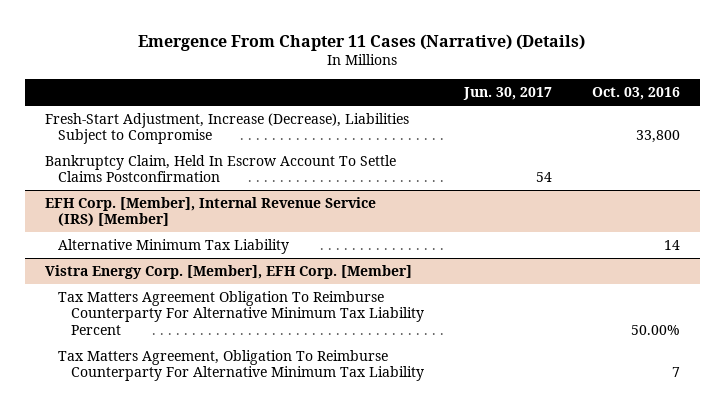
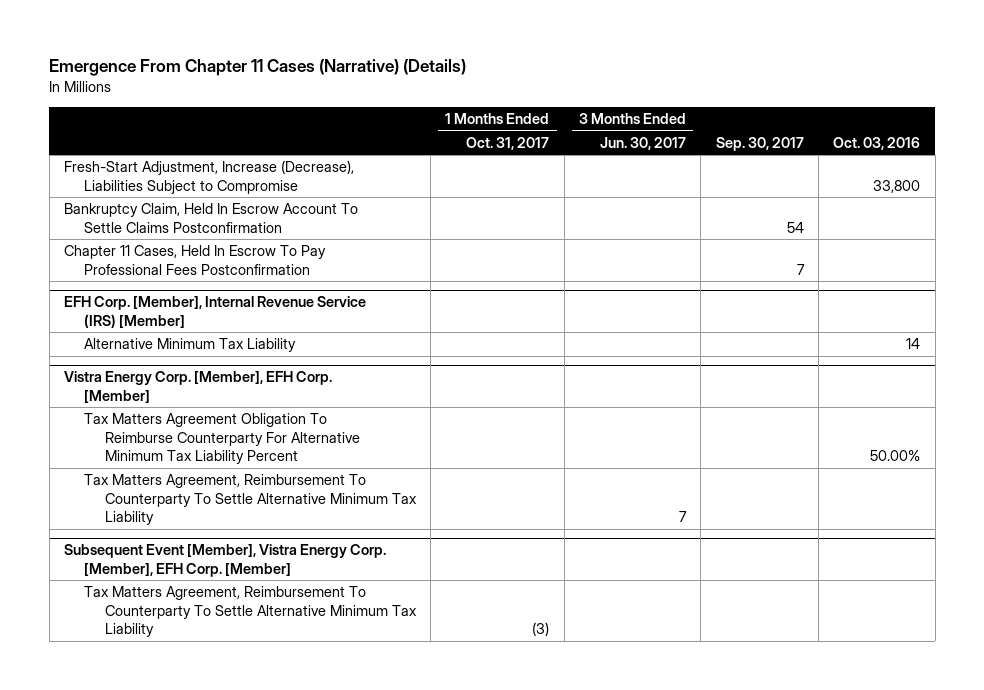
- | Jun. 30, 2017 | Oct. 03, 2016
+ | 1 Months Ended Oct. 31, 2017 | 3 Months Ended Jun. 30, 2017 | Sep. 30, 2017 | Oct. 03, 2016
+ Chapter 11 Cases, Held In Escrow To Pay Professional Fees Postconfirmation | | | 7 |
@ Vistra Energy Corp. [Member], EFH Corp. [Member]
- Tax Matters Agreement, Obligation To Reimburse Counterparty For Alternative Minimum Tax Liability | | 7
+ Tax Matters Agreement, Reimbursement To Counterparty To Settle Alternative Minimum Tax Liability | | 7 | |
+ Subsequent Event [Member], Vistra Energy Corp. [Member], EFH Corp. [Member]
+ Tax Matters Agreement, Reimbursement To Counterparty To Settle Alternative Minimum Tax Liability | (3) | | |

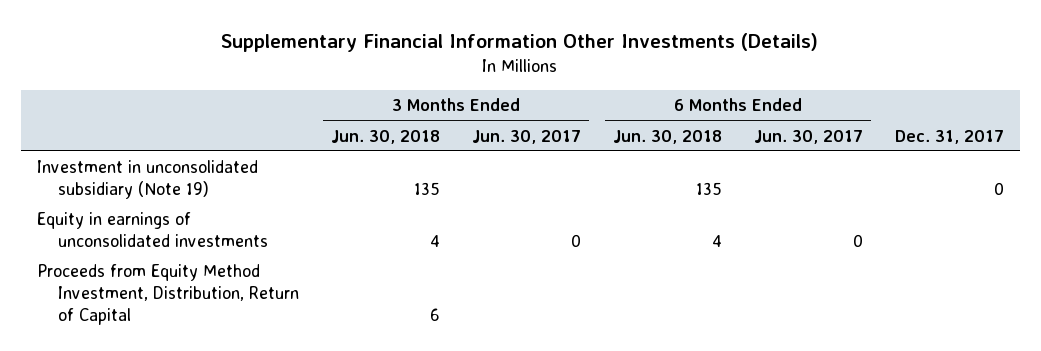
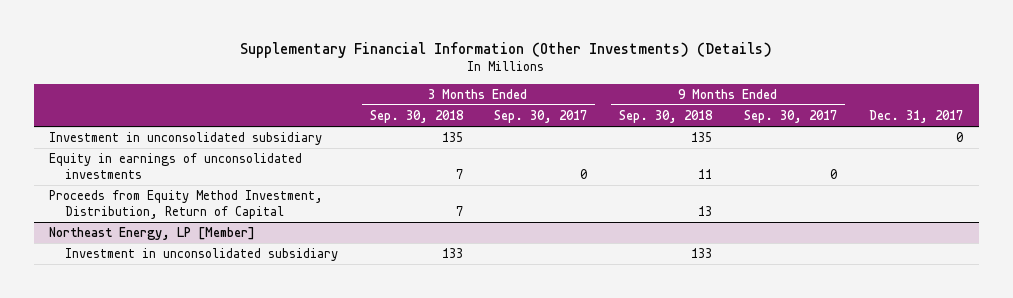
- Supplementary Financial Information Other Investments (Details)
+ Supplementary Financial Information (Other Investments) (Details)
- | 3 Months Ended Jun. 30, 2018 | 3 Months Ended Jun. 30, 2017 | 6 Months Ended Jun. 30, 2018 | 6 Months Ended Jun. 30, 2017 | Dec. 31, 2017
+ | 3 Months Ended Sep. 30, 2018 | 3 Months Ended Sep. 30, 2017 | 9 Months Ended Sep. 30, 2018 | 9 Months Ended Sep. 30, 2017 | Dec. 31, 2017
- Investment in unconsolidated subsidiary (Note 19) | 135 | | 135 | | 0
+ Investment in unconsolidated subsidiary | 135 | | 135 | | 0
+ Northeast Energy, LP [Member]
+ Investment in unconsolidated subsidiary | 133 | | 133 | |

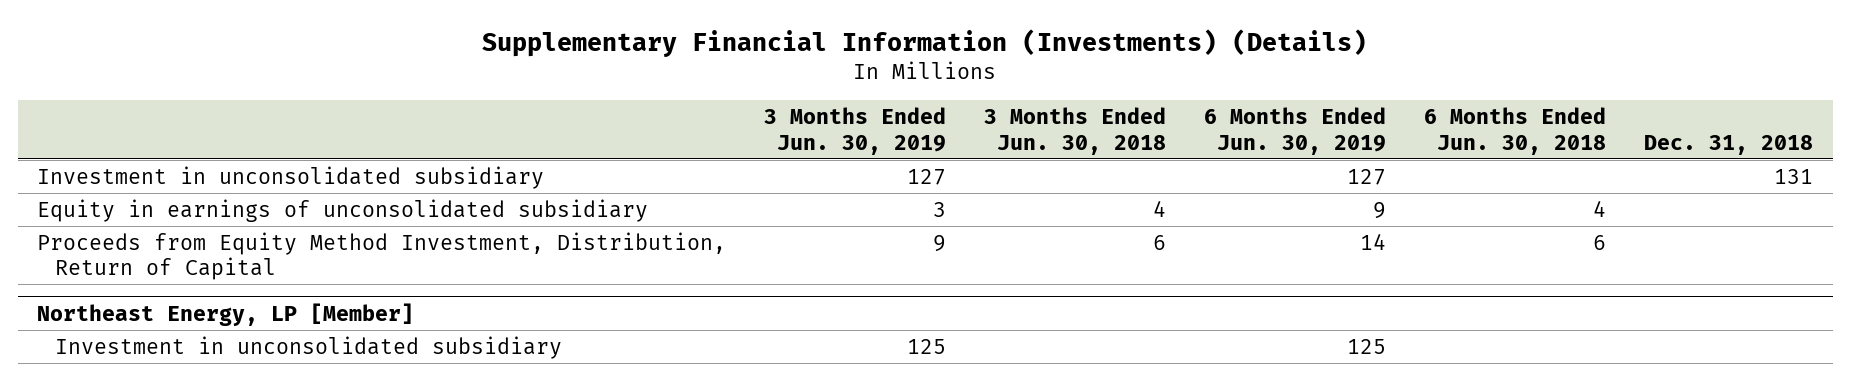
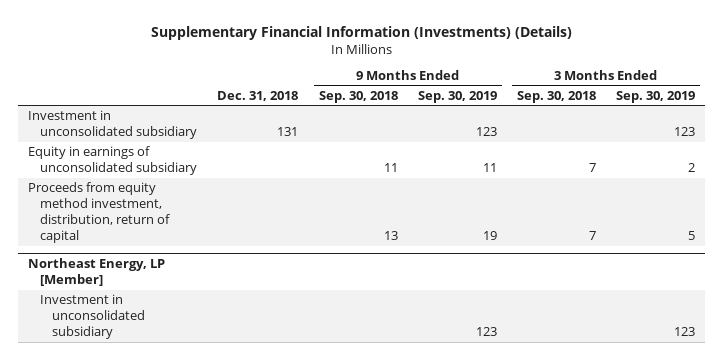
- | 3 Months Ended Jun. 30, 2019 | 3 Months Ended Jun. 30, 2018 | 6 Months Ended Jun. 30, 2019 | 6 Months Ended Jun. 30, 2018 | Dec. 31, 2018
+ | Dec. 31, 2018 | 9 Months Ended Sep. 30, 2018 | 9 Months Ended Sep. 30, 2019 | 3 Months Ended Sep. 30, 2018 | 3 Months Ended Sep. 30, 2019
- Proceeds from Equity Method Investment, Distribution, Return of Capital | 9 | 6 | 14 | 6 |
+ Proceeds from equity method investment, distribution, return of capital | | 13 | 19 | 7 | 5

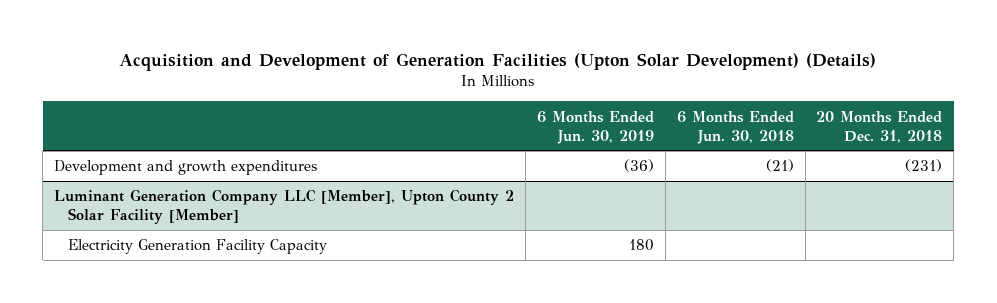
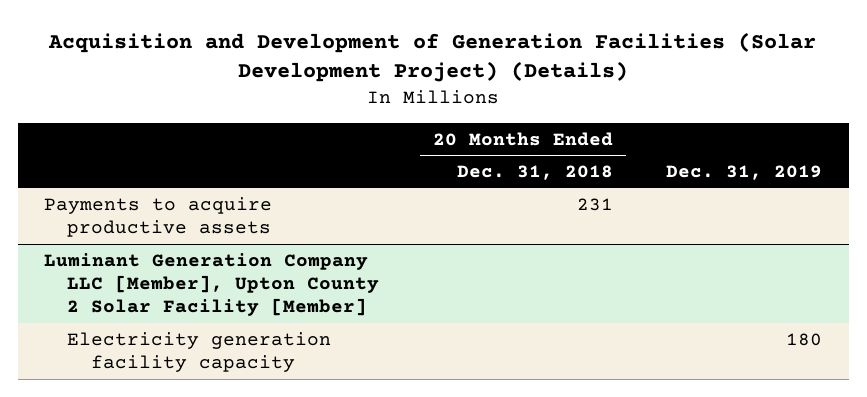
- Acquisition and Development of Generation Facilities (Upton Solar Development) (Details)
+ Acquisition and Development of Generation Facilities (Solar Development Project) (Details)
- | 6 Months Ended Jun. 30, 2019 | 6 Months Ended Jun. 30, 2018 | 20 Months Ended Dec. 31, 2018
+ | 20 Months Ended Dec. 31, 2018 | Dec. 31, 2019
- Development and growth expenditures | (36) | (21) | (231)
+ Payments to acquire productive assets | 231 |
@ Luminant Generation Company LLC [Member], Upton County 2 Solar Facility [Member]
- Electricity Generation Facility Capacity | 180 | |
+ Electricity generation facility capacity | | 180

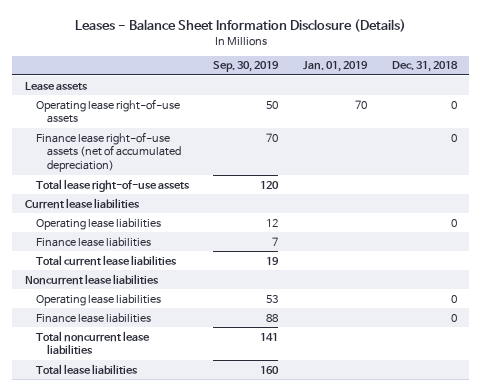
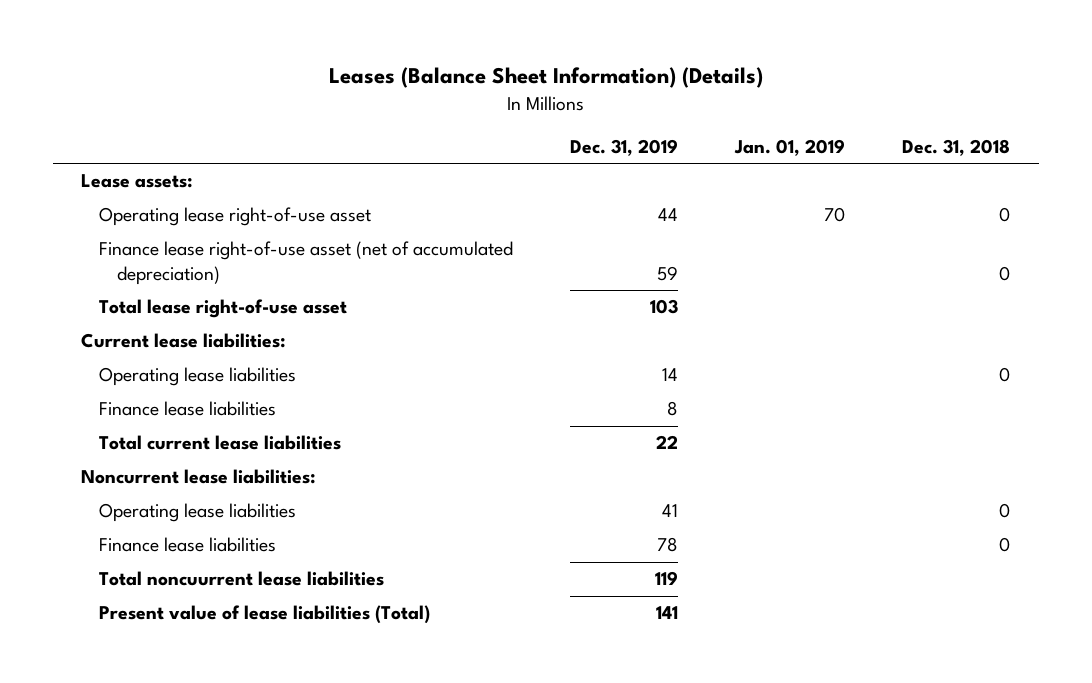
- Leases - Balance Sheet Information Disclosure (Details)
+ Leases (Balance Sheet Information) (Details)
- | Sep. 30, 2019 | Jan. 01, 2019 | Dec. 31, 2018
+ | Dec. 31, 2019 | Jan. 01, 2019 | Dec. 31, 2018
- Lease assets
- Operating lease right-of-use assets | 50 | 70 | 0
- Finance lease right-of-use assets (net of accumulated depreciation) | 70 | | 0
- Total lease right-of-use assets | 120 | |
- Current lease liabilities
+ Lease assets:
+ Operating lease right-of-use asset | 44 | 70 | 0
+ Finance lease right-of-use asset (net of accumulated depreciation) | 59 | | 0
+ Total lease right-of-use asset | 103 | |
+ Current lease liabilities:
- Noncurrent lease liabilities
+ Noncurrent lease liabilities:
- Total noncurrent lease liabilities | 141 | |
- Total lease liabilities | 160 | |
+ Total noncuurrent lease liabilities | 119 | |
+ Present value of lease liabilities (Total) | 141 | |

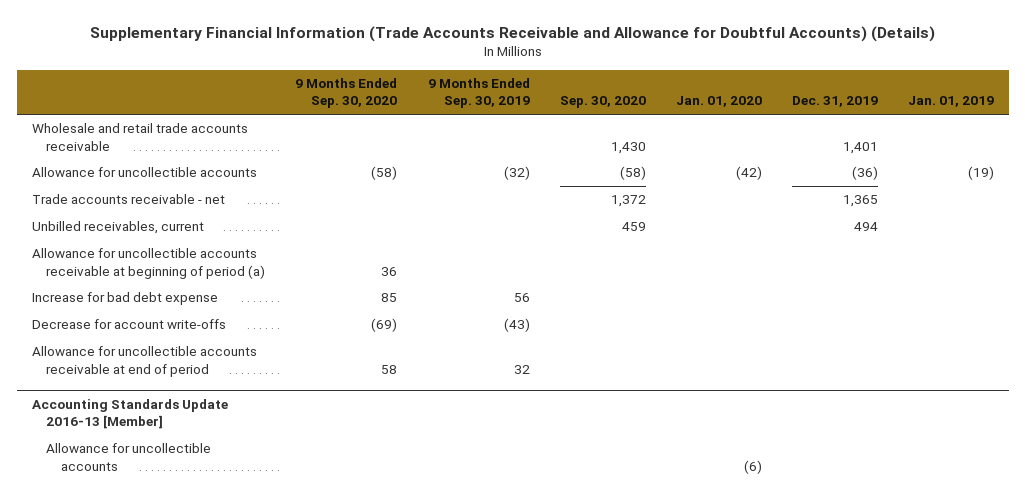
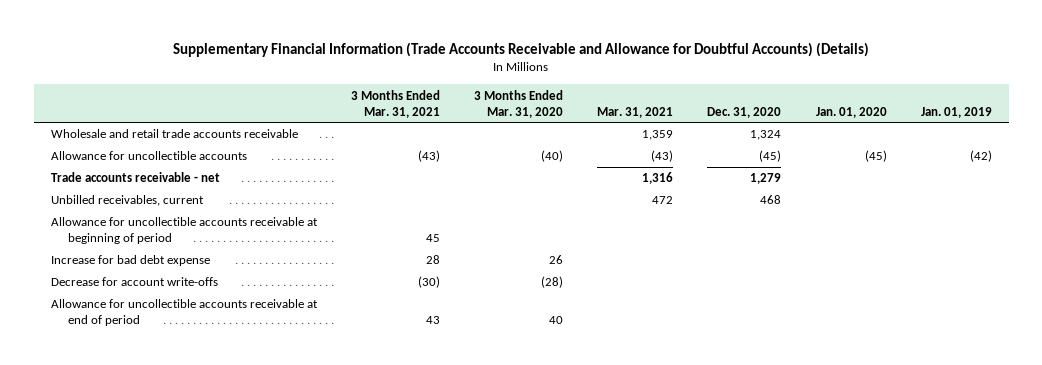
- | 9 Months Ended Sep. 30, 2020 | 9 Months Ended Sep. 30, 2019 | Sep. 30, 2020 | Jan. 01, 2020 | Dec. 31, 2019 | Jan. 01, 2019
+ | 3 Months Ended Mar. 31, 2021 | 3 Months Ended Mar. 31, 2020 | Mar. 31, 2021 | Dec. 31, 2020 | Jan. 01, 2020 | Jan. 01, 2019
- Allowance for uncollectible accounts | (58) | (32) | (58) | (42) | (36) | (19)
+ Allowance for uncollectible accounts | (43) | (40) | (43) | (45) | (45) | (42)
- Allowance for uncollectible accounts receivable at beginning of period (a) | 36 | | | | |
+ Allowance for uncollectible accounts receivable at beginning of period | 45 | | | | |
- Accounting Standards Update 2016-13 [Member]
- Allowance for uncollectible accounts | | | | (6) | |

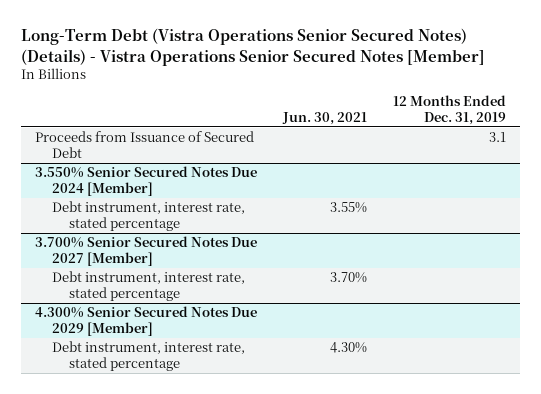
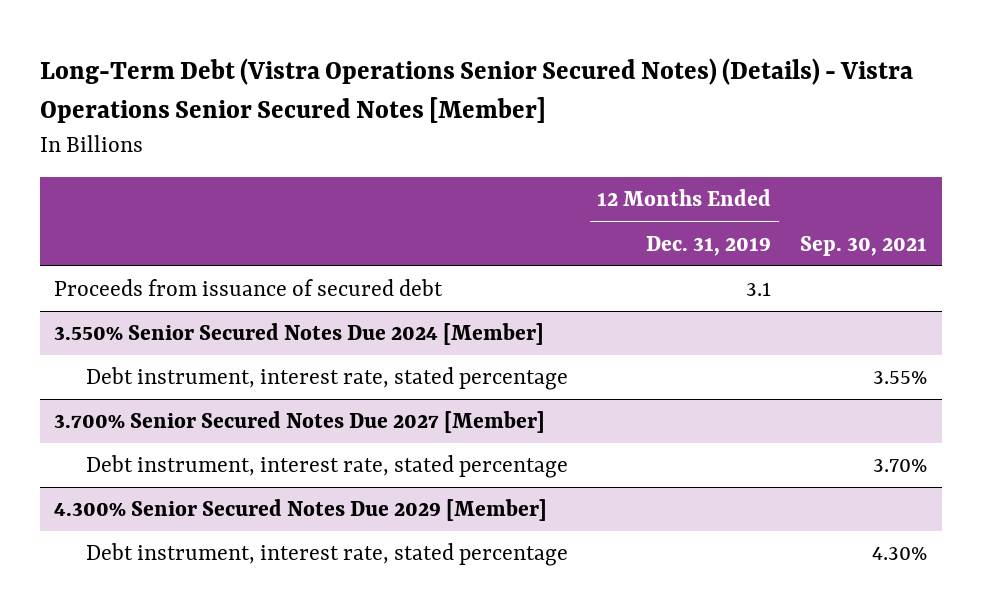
- | Jun. 30, 2021 | 12 Months Ended Dec. 31, 2019
+ | 12 Months Ended Dec. 31, 2019 | Sep. 30, 2021
- Proceeds from Issuance of Secured Debt | | 3.1
+ Proceeds from issuance of secured debt | 3.1 |

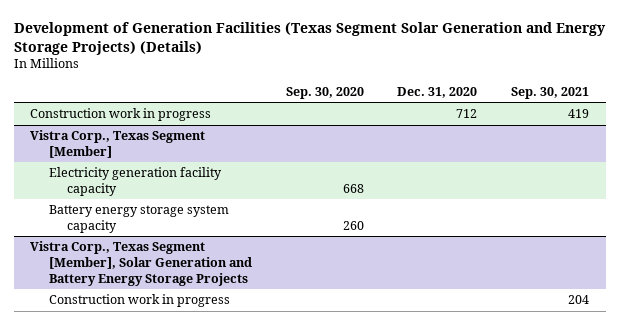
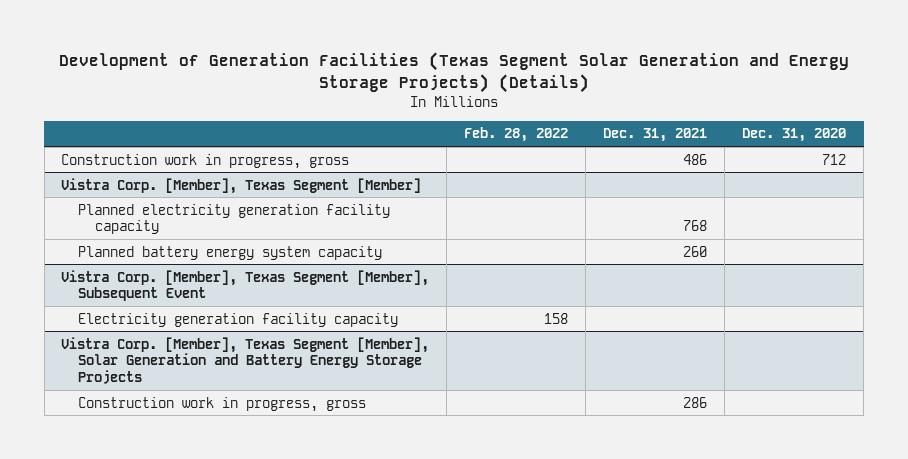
- | Sep. 30, 2020 | Dec. 31, 2020 | Sep. 30, 2021
+ | Feb. 28, 2022 | Dec. 31, 2021 | Dec. 31, 2020
- Construction work in progress | | 712 | 419
- Vistra Corp., Texas Segment [Member]
- Electricity generation facility capacity | 668 | |
- Battery energy storage system capacity | 260 | |
- Vistra Corp., Texas Segment [Member], Solar Generation and Battery Energy Storage Projects
- Construction work in progress | | | 204
+ Construction work in progress, gross | | 486 | 712
+ Vistra Corp. [Member], Texas Segment [Member]
+ Planned electricity generation facility capacity | | 768 |
+ Planned battery energy system capacity | | 260 |
+ Vistra Corp. [Member], Texas Segment [Member], Subsequent Event
+ Electricity generation facility capacity | 158 | |
+ Vistra Corp. [Member], Texas Segment [Member], Solar Generation and Battery Energy Storage Projects
+ Construction work in progress, gross | | 286 |

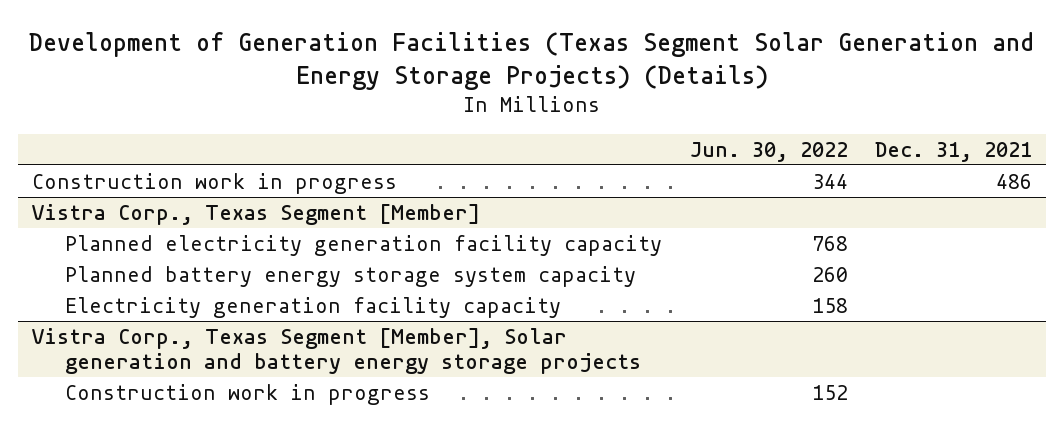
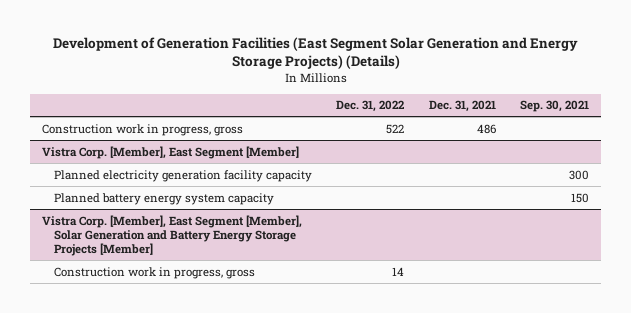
- Development of Generation Facilities (Texas Segment Solar Generation and Energy Storage Projects) (Details)
+ Development of Generation Facilities (East Segment Solar Generation and Energy Storage Projects) (Details)
- | Jun. 30, 2022 | Dec. 31, 2021
+ | Dec. 31, 2022 | Dec. 31, 2021 | Sep. 30, 2021
- Construction work in progress | 344 | 486
- Vistra Corp., Texas Segment [Member]
+ Construction work in progress, gross | 522 | 486 |
+ Vistra Corp. [Member], East Segment [Member]
- Planned battery energy storage system capacity | 260 |
- Electricity generation facility capacity | 158 |
- Vistra Corp., Texas Segment [Member], Solar generation and battery energy storage projects
- Construction work in progress | 152 |
+ Planned battery energy system capacity | | | 150
+ Vistra Corp. [Member], East Segment [Member], Solar Generation and Battery Energy Storage Projects [Member]
+ Construction work in progress, gross | 14 | |

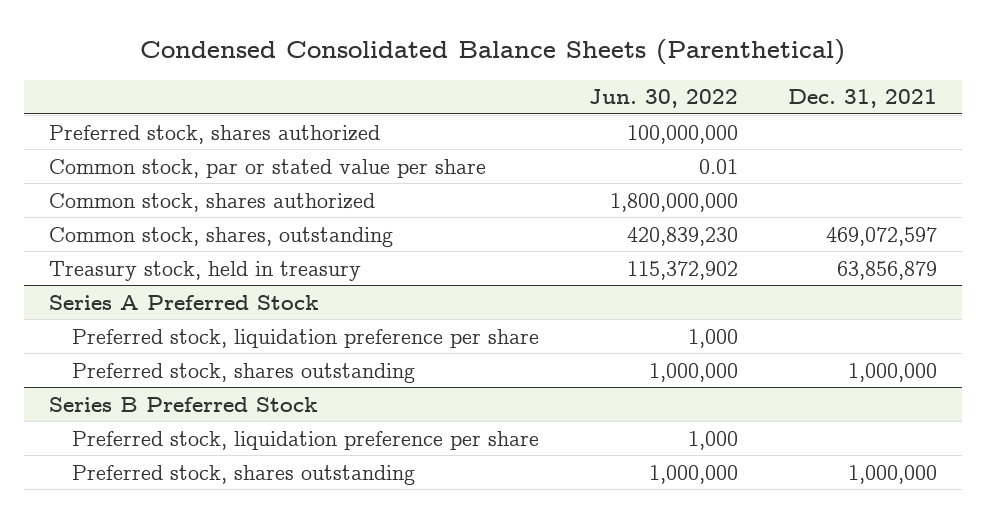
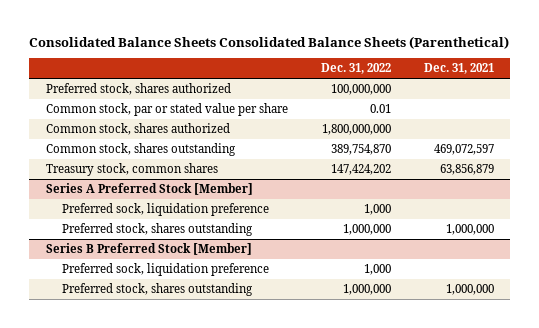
- Condensed Consolidated Balance Sheets (Parenthetical)
+ Consolidated Balance Sheets Consolidated Balance Sheets (Parenthetical)
- | Jun. 30, 2022 | Dec. 31, 2021
+ | Dec. 31, 2022 | Dec. 31, 2021
- Common stock, shares, outstanding | 420,839,230 | 469,072,597
- Treasury stock, held in treasury | 115,372,902 | 63,856,879
- Series A Preferred Stock
- Preferred stock, liquidation preference per share | 1,000 |
+ Common stock, shares outstanding | 389,754,870 | 469,072,597
+ Treasury stock, common shares | 147,424,202 | 63,856,879
+ Series A Preferred Stock [Member]
+ Preferred sock, liquidation preference | 1,000 |
- Series B Preferred Stock
- Preferred stock, liquidation preference per share | 1,000 |
+ Series B Preferred Stock [Member]
+ Preferred sock, liquidation preference | 1,000 |

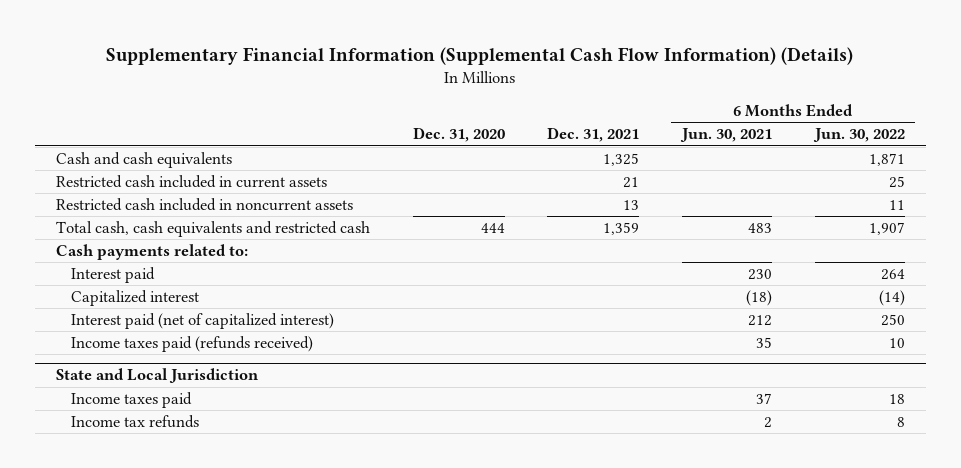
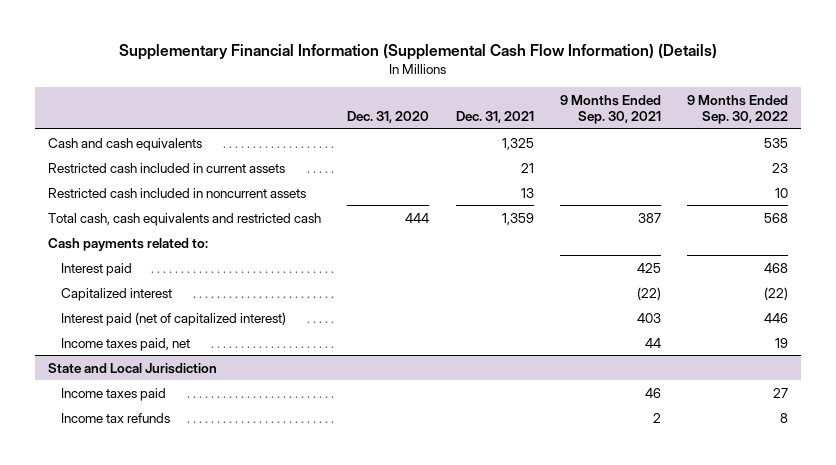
- | Dec. 31, 2020 | Dec. 31, 2021 | 6 Months Ended Jun. 30, 2021 | 6 Months Ended Jun. 30, 2022
+ | Dec. 31, 2020 | Dec. 31, 2021 | 9 Months Ended Sep. 30, 2021 | 9 Months Ended Sep. 30, 2022
- Income taxes paid (refunds received) | | | 35 | 10
+ Income taxes paid, net | | | 44 | 19

